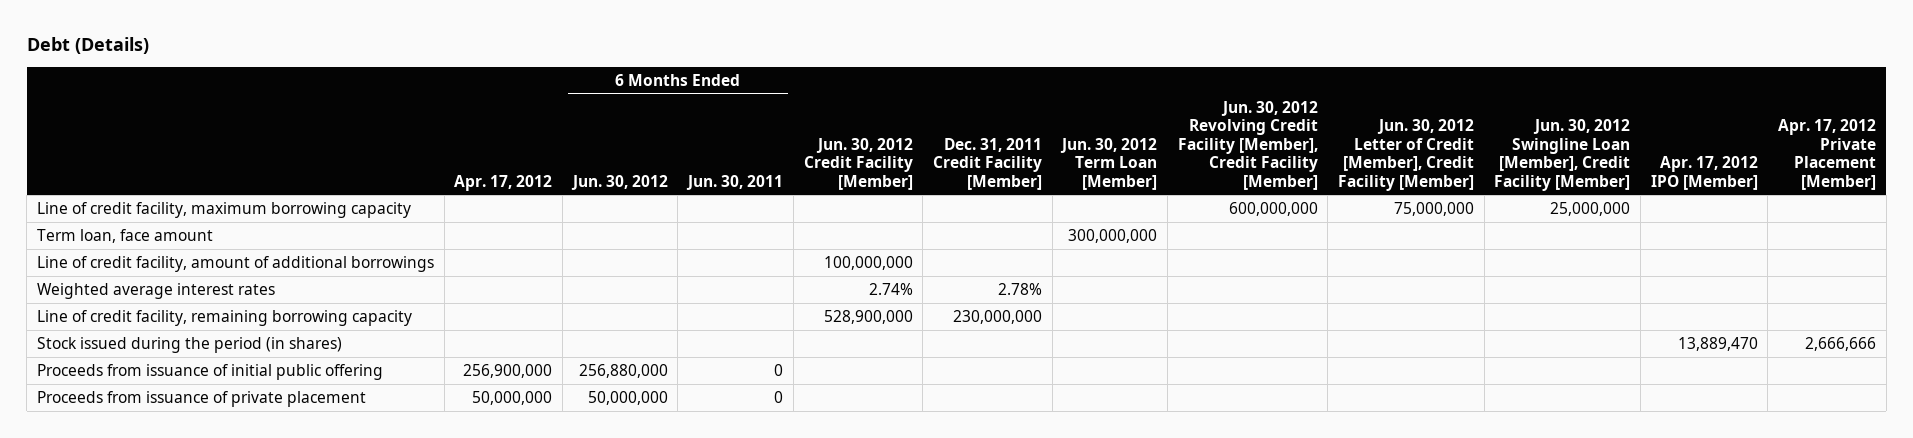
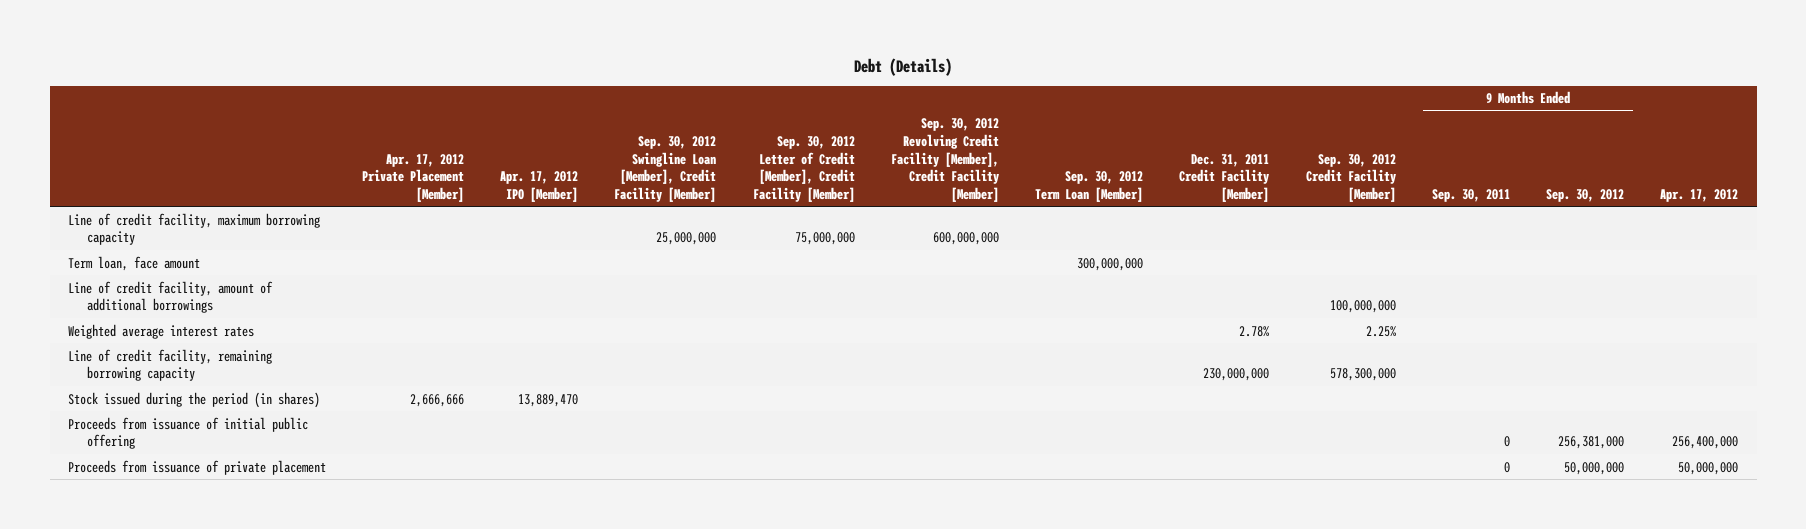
- | Apr. 17, 2012 | 6 Months Ended Jun. 30, 2012 | 6 Months Ended Jun. 30, 2011 | Jun. 30, 2012 Credit Facility [Member] | Dec. 31, 2011 Credit Facility [Member] | Jun. 30, 2012 Term Loan [Member] | Jun. 30, 2012 Revolving Credit Facility [Member], Credit Facility [Member] | Jun. 30, 2012 Letter of Credit [Member], Credit Facility [Member] | Jun. 30, 2012 Swingline Loan [Member], Credit Facility [Member] | Apr. 17, 2012 IPO [Member] | Apr. 17, 2012 Private Placement [Member]
+ | Apr. 17, 2012 Private Placement [Member] | Apr. 17, 2012 IPO [Member] | Sep. 30, 2012 Swingline Loan [Member], Credit Facility [Member] | Sep. 30, 2012 Letter of Credit [Member], Credit Facility [Member] | Sep. 30, 2012 Revolving Credit Facility [Member], Credit Facility [Member] | Sep. 30, 2012 Term Loan [Member] | Dec. 31, 2011 Credit Facility [Member] | Sep. 30, 2012 Credit Facility [Member] | 9 Months Ended Sep. 30, 2011 | 9 Months Ended Sep. 30, 2012 | Apr. 17, 2012
- Proceeds from issuance of initial public offering | 256,900,000 | 256,880,000 | 0 | | | | | | | |
+ Proceeds from issuance of initial public offering | | | | | | | | | 0 | 256,381,000 | 256,400,000

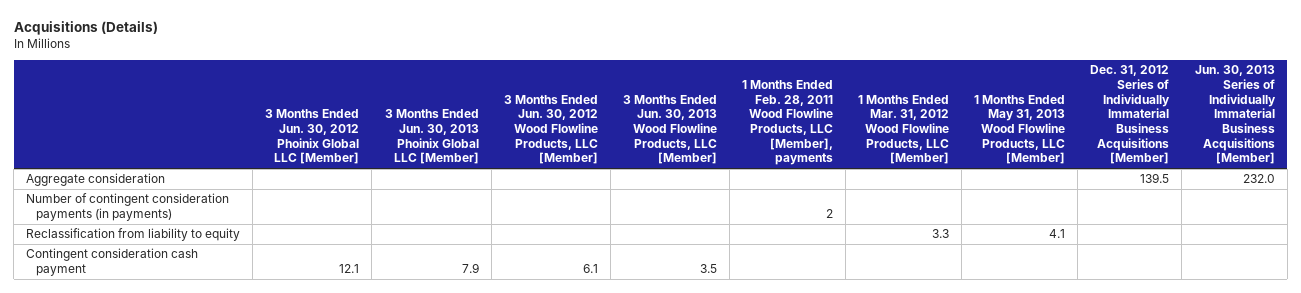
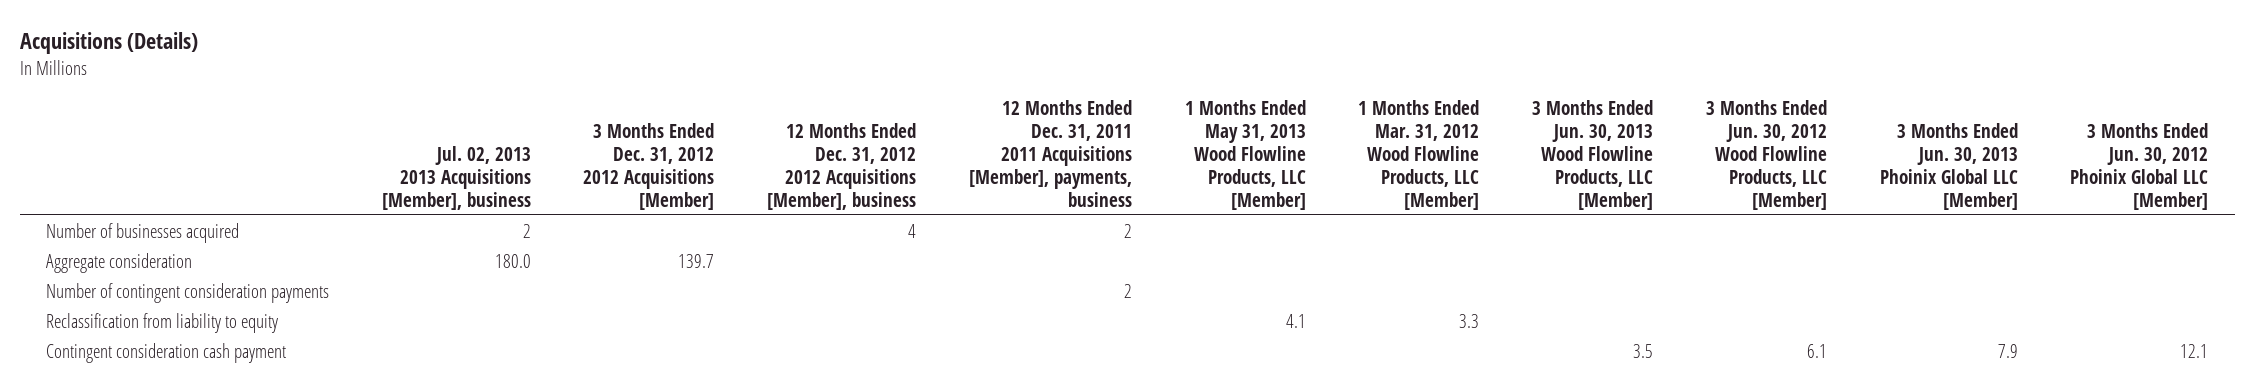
- | 3 Months Ended Jun. 30, 2012 Phoinix Global LLC [Member] | 3 Months Ended Jun. 30, 2013 Phoinix Global LLC [Member] | 3 Months Ended Jun. 30, 2012 Wood Flowline Products, LLC [Member] | 3 Months Ended Jun. 30, 2013 Wood Flowline Products, LLC [Member] | 1 Months Ended Feb. 28, 2011 Wood Flowline Products, LLC [Member], payments | 1 Months Ended Mar. 31, 2012 Wood Flowline Products, LLC [Member] | 1 Months Ended May 31, 2013 Wood Flowline Products, LLC [Member] | Dec. 31, 2012 Series of Individually Immaterial Business Acquisitions [Member] | Jun. 30, 2013 Series of Individually Immaterial Business Acquisitions [Member]
+ | Jul. 02, 2013 2013 Acquisitions [Member], business | 3 Months Ended Dec. 31, 2012 2012 Acquisitions [Member] | 12 Months Ended Dec. 31, 2012 2012 Acquisitions [Member], business | 12 Months Ended Dec. 31, 2011 2011 Acquisitions [Member], payments, business | 1 Months Ended May 31, 2013 Wood Flowline Products, LLC [Member] | 1 Months Ended Mar. 31, 2012 Wood Flowline Products, LLC [Member] | 3 Months Ended Jun. 30, 2013 Wood Flowline Products, LLC [Member] | 3 Months Ended Jun. 30, 2012 Wood Flowline Products, LLC [Member] | 3 Months Ended Jun. 30, 2013 Phoinix Global LLC [Member] | 3 Months Ended Jun. 30, 2012 Phoinix Global LLC [Member]
+ Number of businesses acquired | 2 | | 4 | 2 | | | | | |
- Number of contingent consideration payments (in payments) | | | | | 2 | | | |
+ Number of contingent consideration payments | | | | 2 | | | | | |

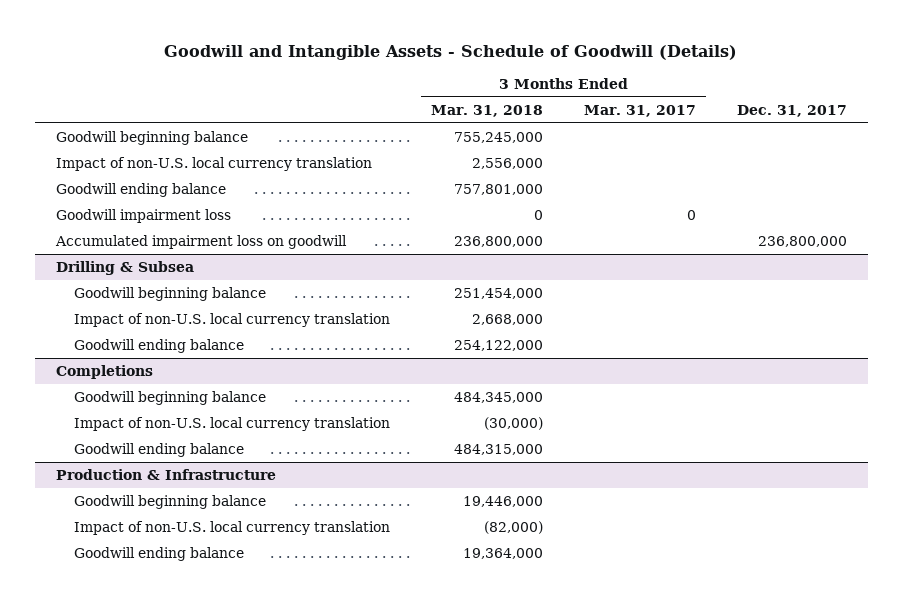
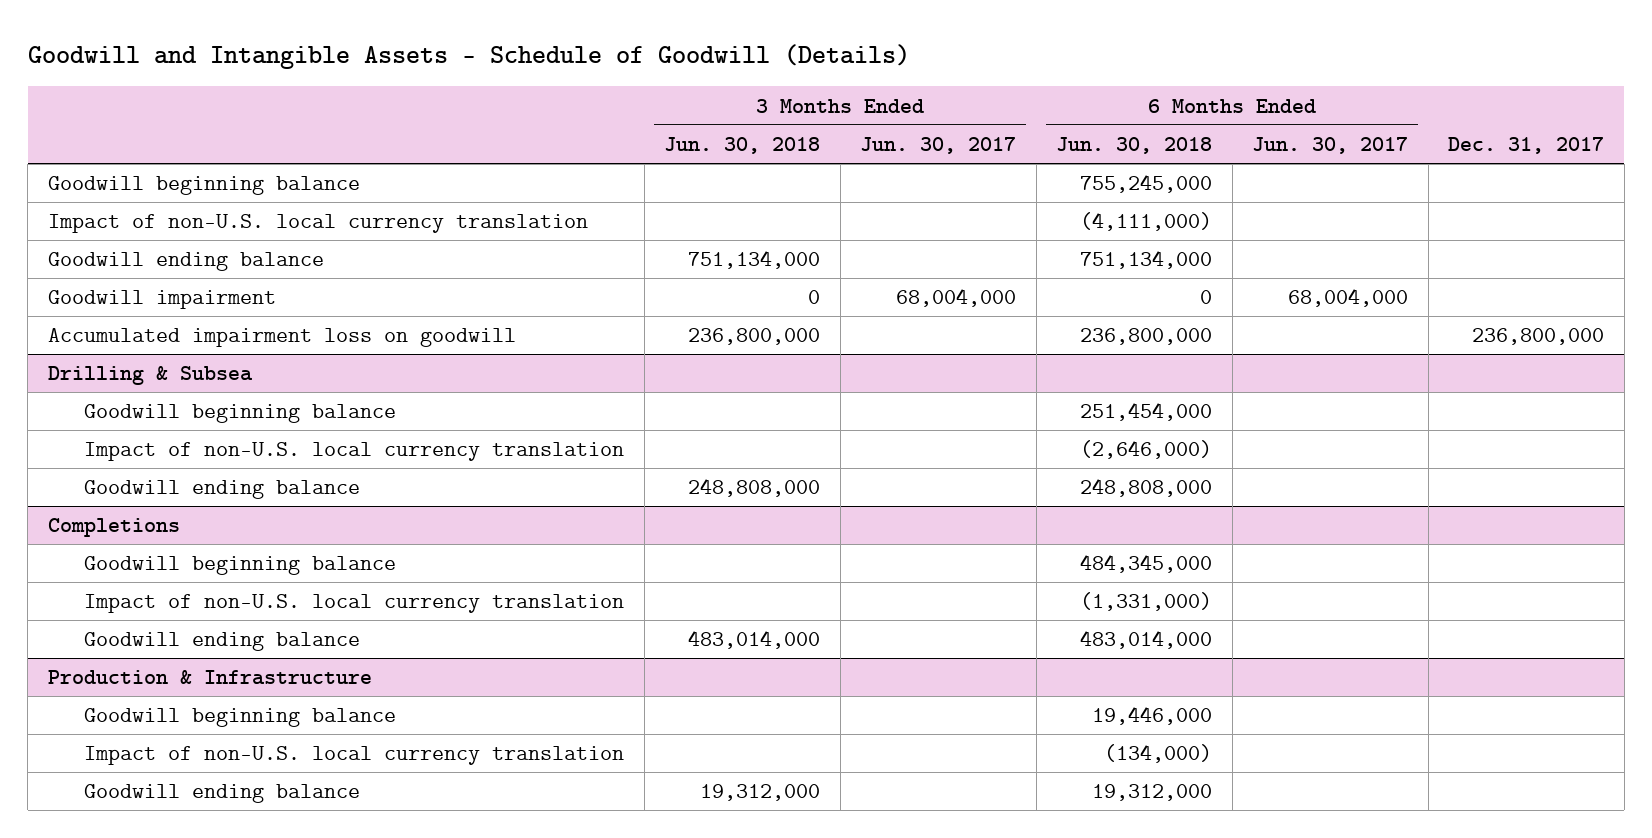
- | 3 Months Ended Mar. 31, 2018 | 3 Months Ended Mar. 31, 2017 | Dec. 31, 2017
+ | 3 Months Ended Jun. 30, 2018 | 3 Months Ended Jun. 30, 2017 | 6 Months Ended Jun. 30, 2018 | 6 Months Ended Jun. 30, 2017 | Dec. 31, 2017
- Goodwill impairment loss | 0 | 0 |
+ Goodwill impairment | 0 | 68,004,000 | 0 | 68,004,000 |

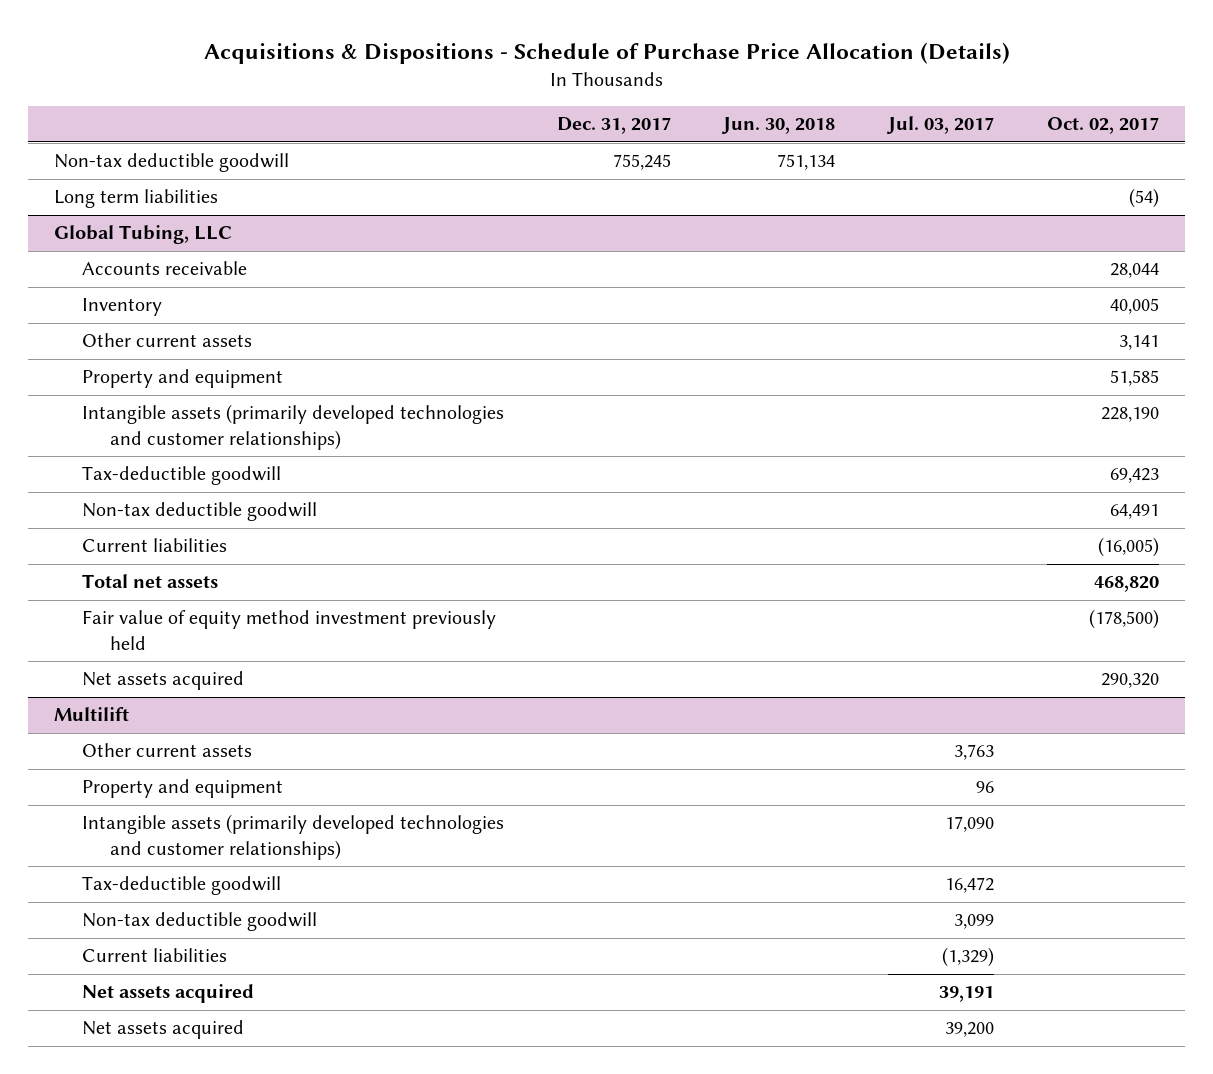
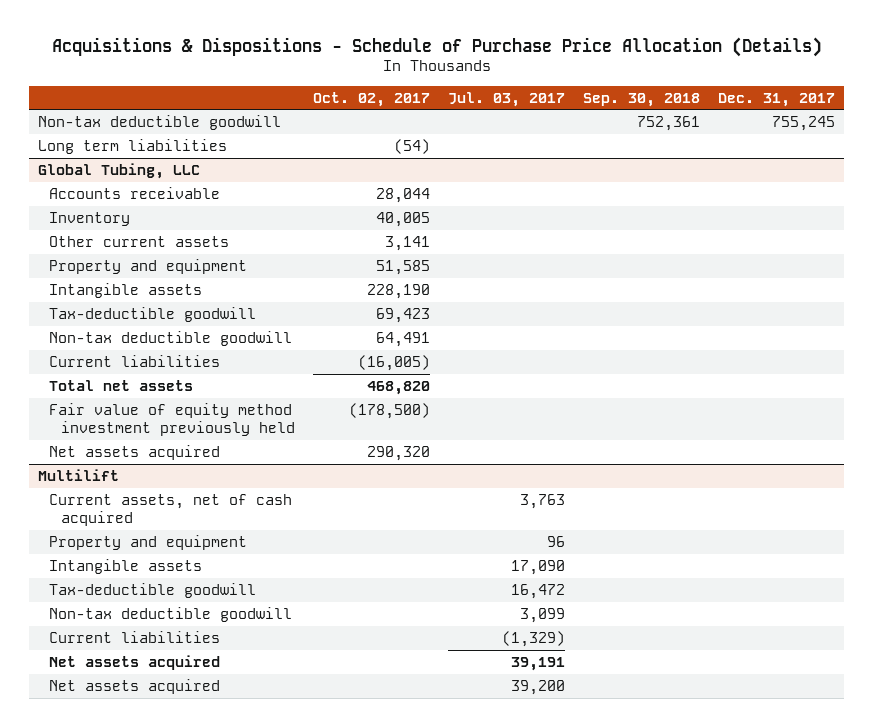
- | Dec. 31, 2017 | Jun. 30, 2018 | Jul. 03, 2017 | Oct. 02, 2017
+ | Oct. 02, 2017 | Jul. 03, 2017 | Sep. 30, 2018 | Dec. 31, 2017
@ Global Tubing, LLC
- Intangible assets (primarily developed technologies and customer relationships) | | | | 228,190
+ Intangible assets | 228,190 | | |
@ Multilift
- Other current assets | | | 3,763 |
+ Current assets, net of cash acquired | | 3,763 | |
- Intangible assets (primarily developed technologies and customer relationships) | | | 17,090 |
+ Intangible assets | | 17,090 | |

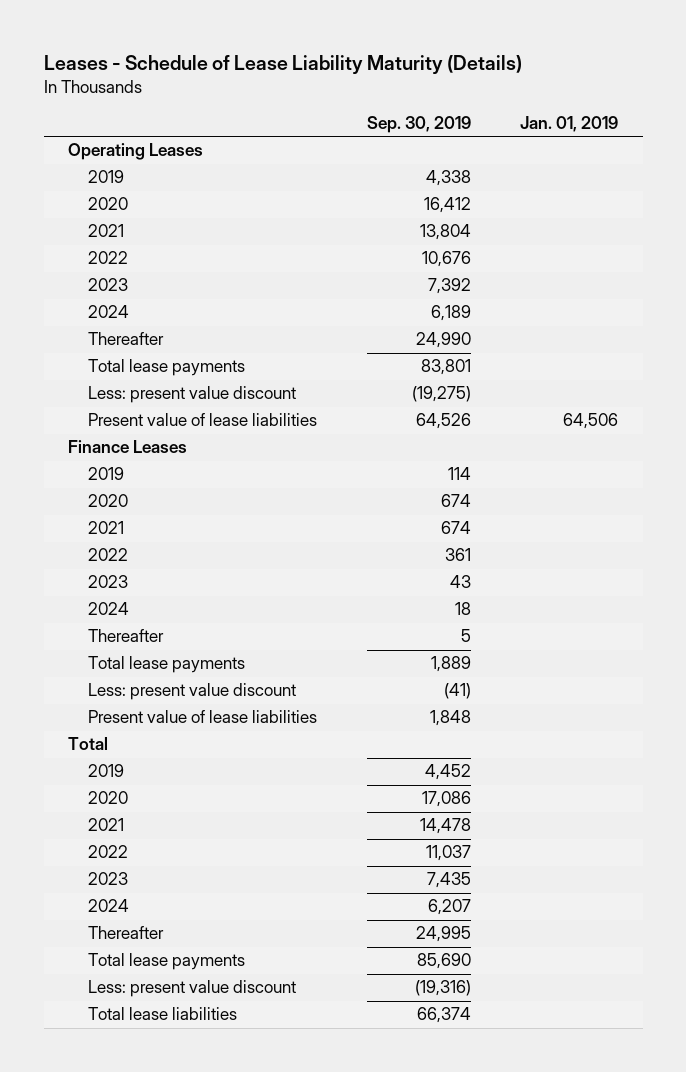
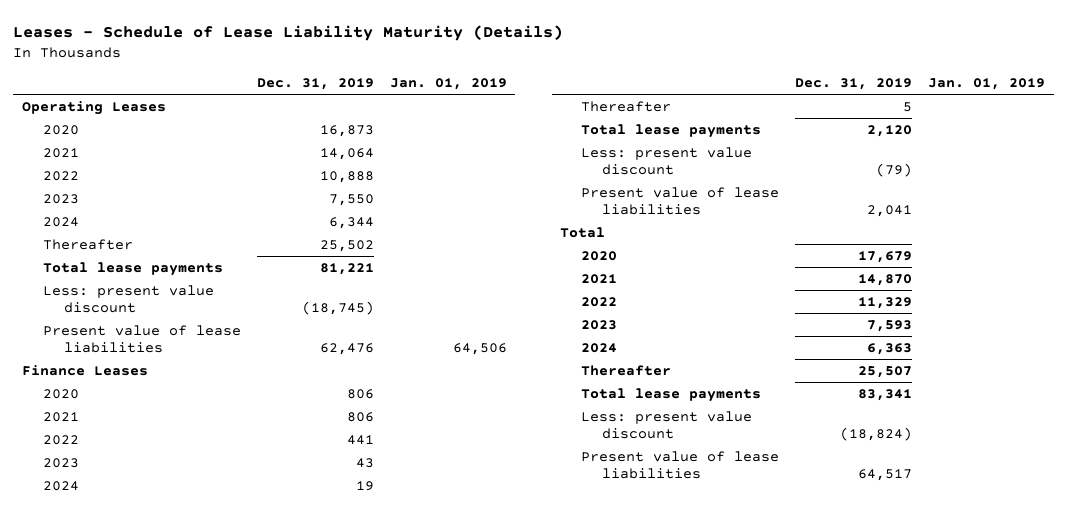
- | Sep. 30, 2019 | Jan. 01, 2019
+ | Dec. 31, 2019 | Jan. 01, 2019
- 2019 | 4,338 |
- 2019 | 114 |
- 2019 | 4,452 |
- Total lease liabilities | 66,374 |
+ Present value of lease liabilities | 64,517 |

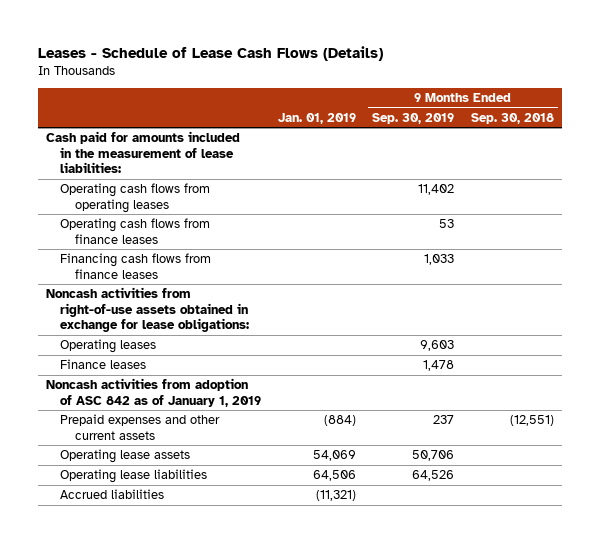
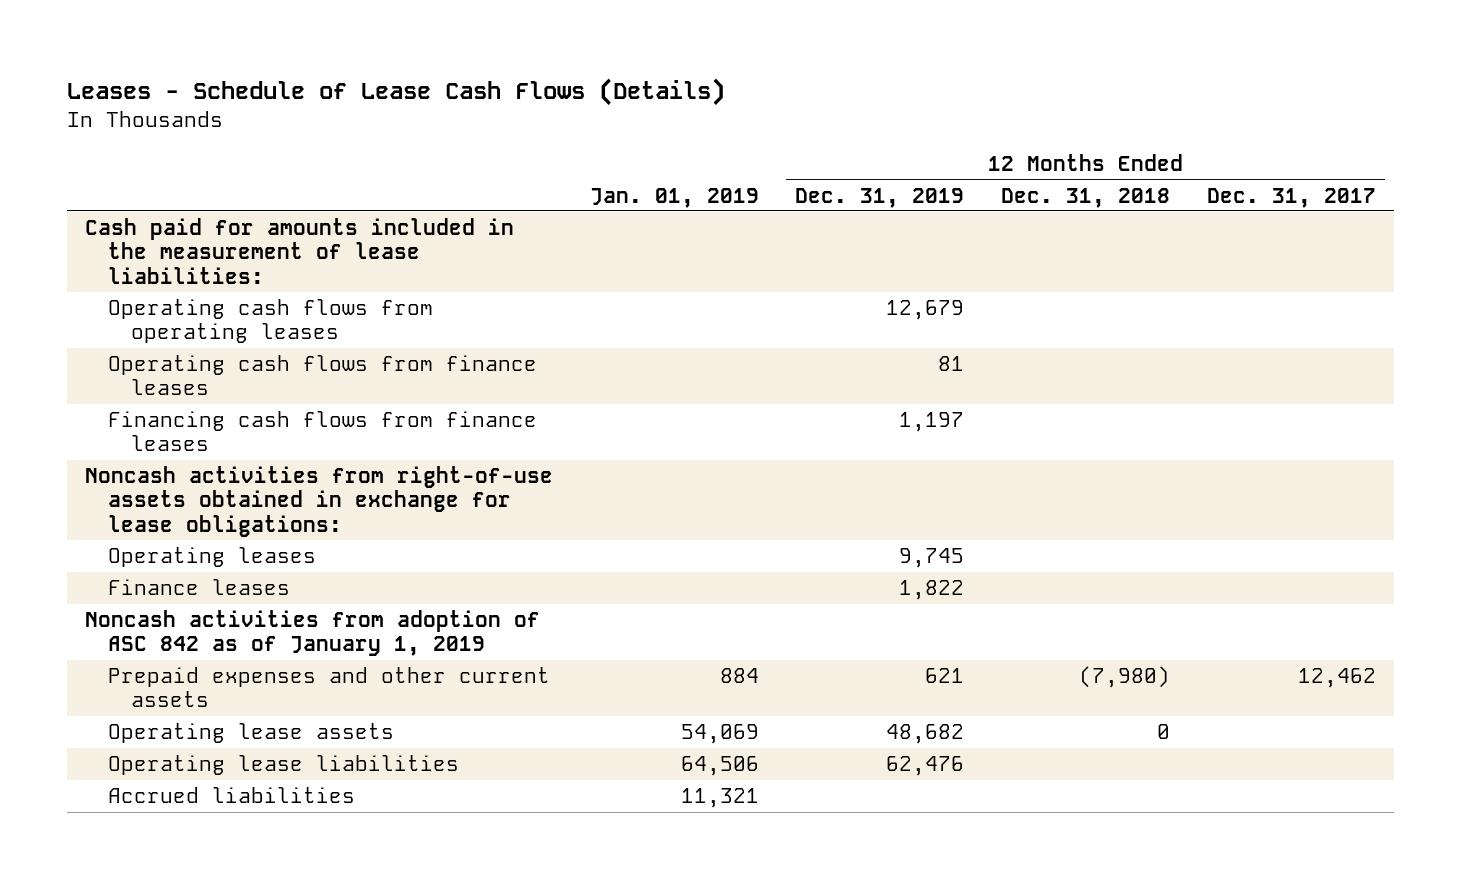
- | Jan. 01, 2019 | 9 Months Ended Sep. 30, 2019 | 9 Months Ended Sep. 30, 2018
+ | Jan. 01, 2019 | 12 Months Ended Dec. 31, 2019 | 12 Months Ended Dec. 31, 2018 | 12 Months Ended Dec. 31, 2017
- Prepaid expenses and other current assets | (884) | 237 | (12,551)
+ Prepaid expenses and other current assets | 884 | 621 | (7,980) | 12,462
- Accrued liabilities | (11,321) | |
+ Accrued liabilities | 11,321 | | |

